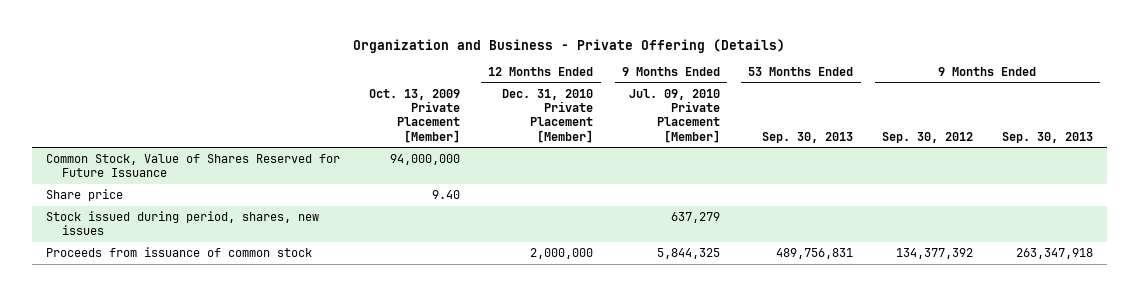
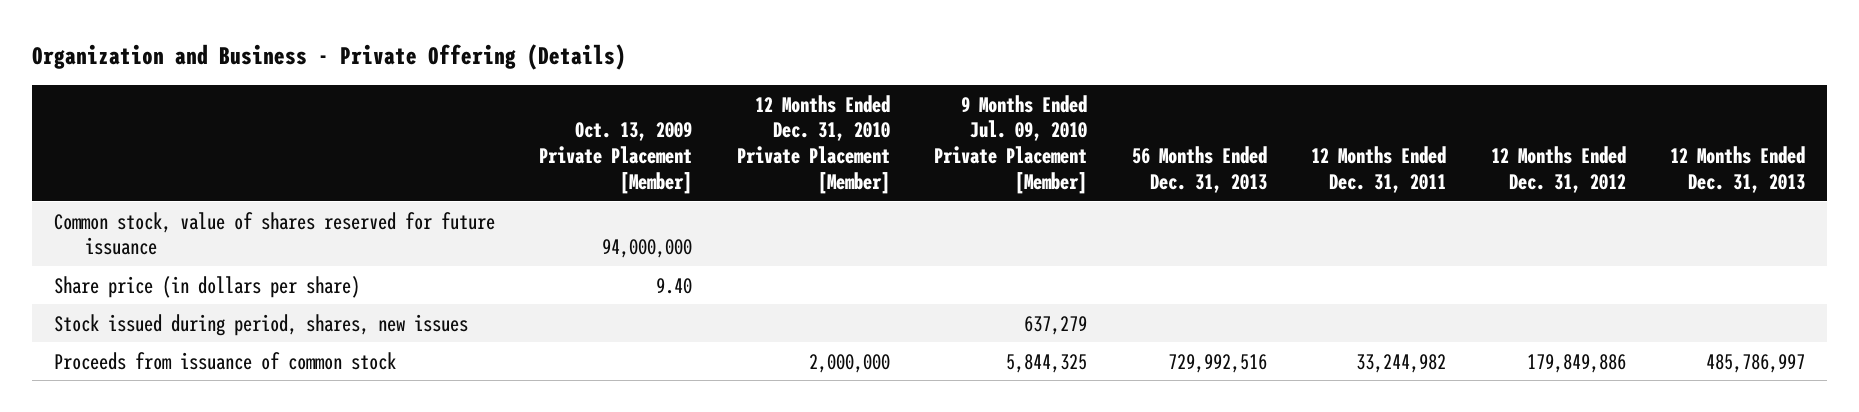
- | Oct. 13, 2009 Private Placement [Member] | 12 Months Ended Dec. 31, 2010 Private Placement [Member] | 9 Months Ended Jul. 09, 2010 Private Placement [Member] | 53 Months Ended Sep. 30, 2013 | 9 Months Ended Sep. 30, 2012 | 9 Months Ended Sep. 30, 2013
+ | Oct. 13, 2009 Private Placement [Member] | 12 Months Ended Dec. 31, 2010 Private Placement [Member] | 9 Months Ended Jul. 09, 2010 Private Placement [Member] | 56 Months Ended Dec. 31, 2013 | 12 Months Ended Dec. 31, 2011 | 12 Months Ended Dec. 31, 2012 | 12 Months Ended Dec. 31, 2013
- Common Stock, Value of Shares Reserved for Future Issuance | 94,000,000 | | | | |
- Share price | 9.40 | | | | |
+ Common stock, value of shares reserved for future issuance | 94,000,000 | | | | | |
+ Share price (in dollars per share) | 9.40 | | | | | |

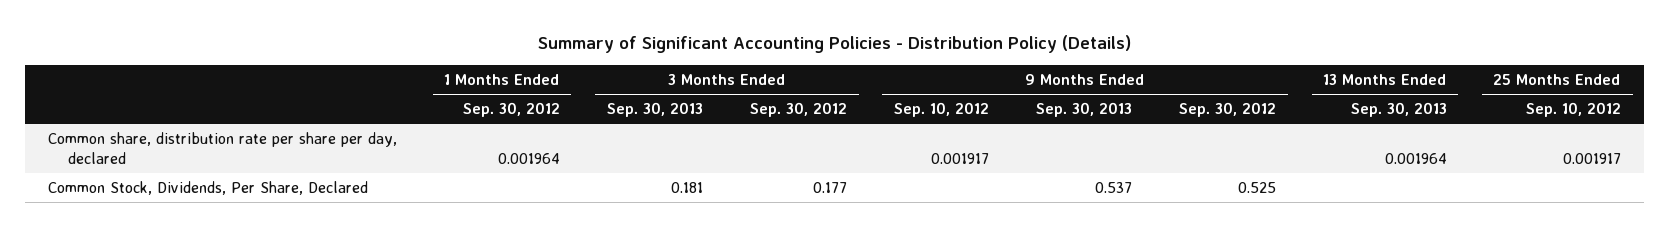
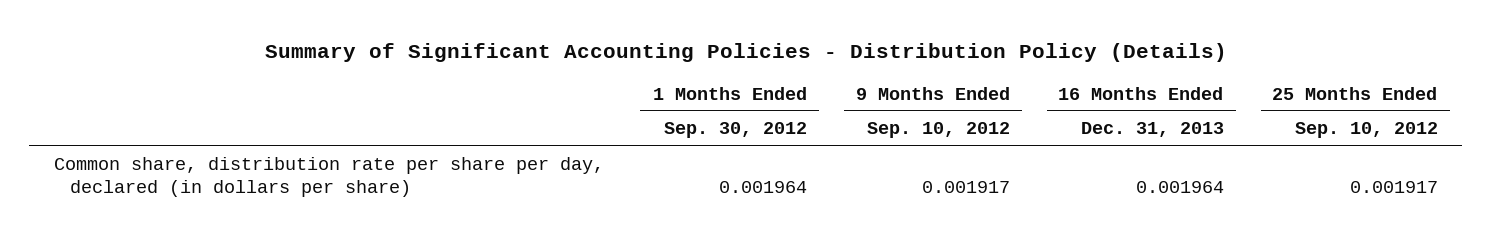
- | 1 Months Ended Sep. 30, 2012 | 3 Months Ended Sep. 30, 2013 | 3 Months Ended Sep. 30, 2012 | 9 Months Ended Sep. 10, 2012 | 9 Months Ended Sep. 30, 2013 | 9 Months Ended Sep. 30, 2012 | 13 Months Ended Sep. 30, 2013 | 25 Months Ended Sep. 10, 2012
+ | 1 Months Ended Sep. 30, 2012 | 9 Months Ended Sep. 10, 2012 | 16 Months Ended Dec. 31, 2013 | 25 Months Ended Sep. 10, 2012
- Common share, distribution rate per share per day, declared | 0.001964 | | | 0.001917 | | | 0.001964 | 0.001917
- Common Stock, Dividends, Per Share, Declared | | 0.181 | 0.177 | | 0.537 | 0.525 | |
+ Common share, distribution rate per share per day, declared (in dollars per share) | 0.001964 | 0.001917 | 0.001964 | 0.001917

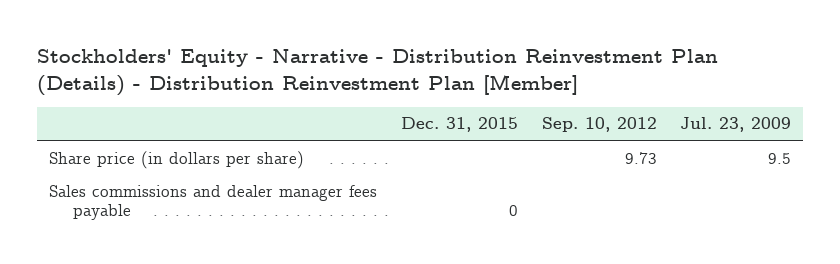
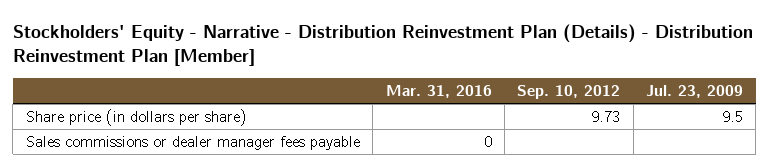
- | Dec. 31, 2015 | Sep. 10, 2012 | Jul. 23, 2009
+ | Mar. 31, 2016 | Sep. 10, 2012 | Jul. 23, 2009
- Sales commissions and dealer manager fees payable | 0 | |
+ Sales commissions or dealer manager fees payable | 0 | |

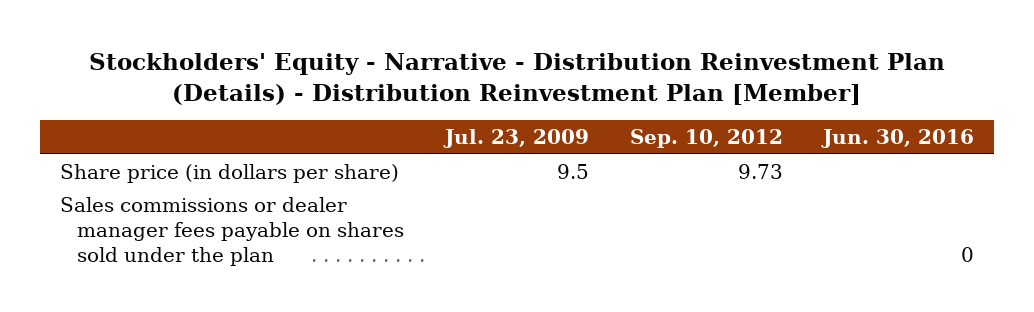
- | Mar. 31, 2016 | Sep. 10, 2012 | Jul. 23, 2009
+ | Jul. 23, 2009 | Sep. 10, 2012 | Jun. 30, 2016
- Sales commissions or dealer manager fees payable | 0 | |
+ Sales commissions or dealer manager fees payable on shares sold under the plan | | | 0

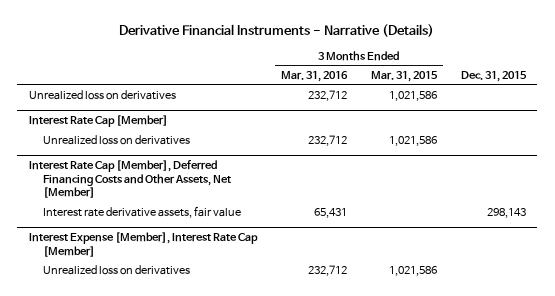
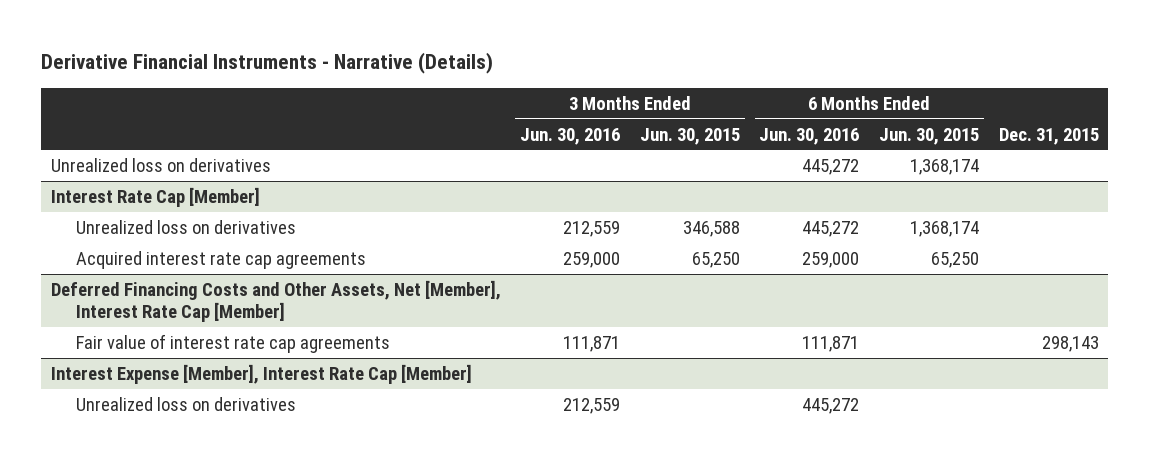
- | 3 Months Ended Mar. 31, 2016 | 3 Months Ended Mar. 31, 2015 | Dec. 31, 2015
+ | 3 Months Ended Jun. 30, 2016 | 3 Months Ended Jun. 30, 2015 | 6 Months Ended Jun. 30, 2016 | 6 Months Ended Jun. 30, 2015 | Dec. 31, 2015
- Interest Rate Cap [Member], Deferred Financing Costs and Other Assets, Net [Member]
- Interest rate derivative assets, fair value | 65,431 | | 298,143
@ Interest Rate Cap [Member]
+ Acquired interest rate cap agreements | 259,000 | 65,250 | 259,000 | 65,250 |
+ Deferred Financing Costs and Other Assets, Net [Member], Interest Rate Cap [Member]
+ Fair value of interest rate cap agreements | 111,871 | | 111,871 | | 298,143

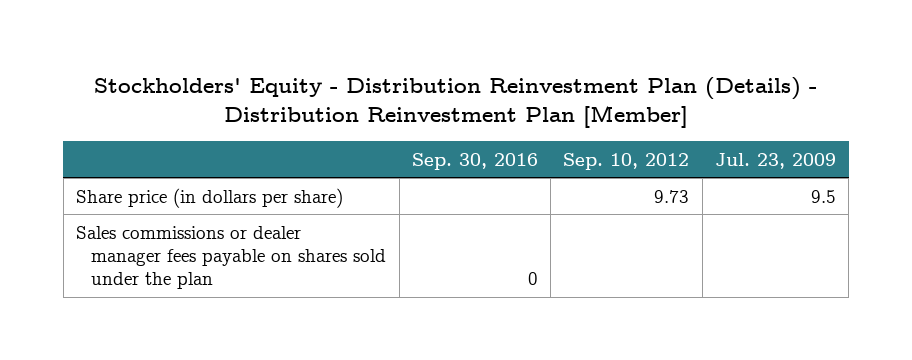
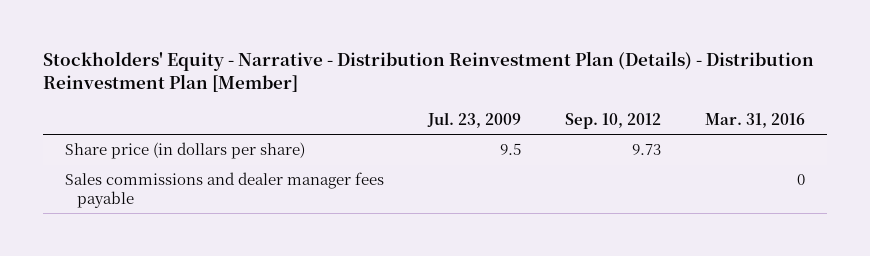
- Stockholders' Equity - Distribution Reinvestment Plan (Details) - Distribution Reinvestment Plan [Member]
+ Stockholders' Equity - Narrative - Distribution Reinvestment Plan (Details) - Distribution Reinvestment Plan [Member]
- | Sep. 30, 2016 | Sep. 10, 2012 | Jul. 23, 2009
+ | Jul. 23, 2009 | Sep. 10, 2012 | Mar. 31, 2016
- Sales commissions or dealer manager fees payable on shares sold under the plan | 0 | |
+ Sales commissions and dealer manager fees payable | | | 0

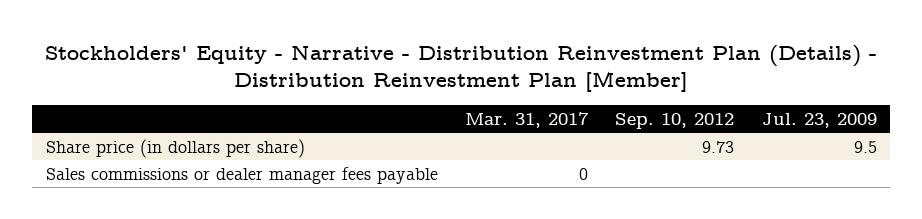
- | Jul. 23, 2009 | Sep. 10, 2012 | Mar. 31, 2016
+ | Mar. 31, 2017 | Sep. 10, 2012 | Jul. 23, 2009
- Sales commissions and dealer manager fees payable | | | 0
+ Sales commissions or dealer manager fees payable | 0 | |

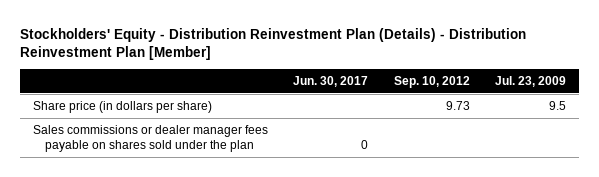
- Stockholders' Equity - Narrative - Distribution Reinvestment Plan (Details) - Distribution Reinvestment Plan [Member]
+ Stockholders' Equity - Distribution Reinvestment Plan (Details) - Distribution Reinvestment Plan [Member]
- | Mar. 31, 2017 | Sep. 10, 2012 | Jul. 23, 2009
+ | Jun. 30, 2017 | Sep. 10, 2012 | Jul. 23, 2009
- Sales commissions or dealer manager fees payable | 0 | |
+ Sales commissions or dealer manager fees payable on shares sold under the plan | 0 | |

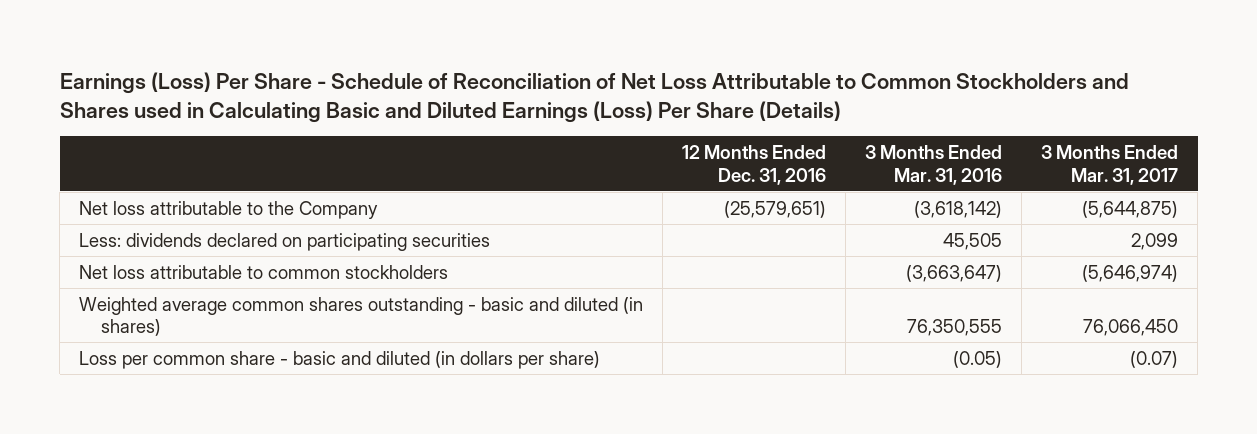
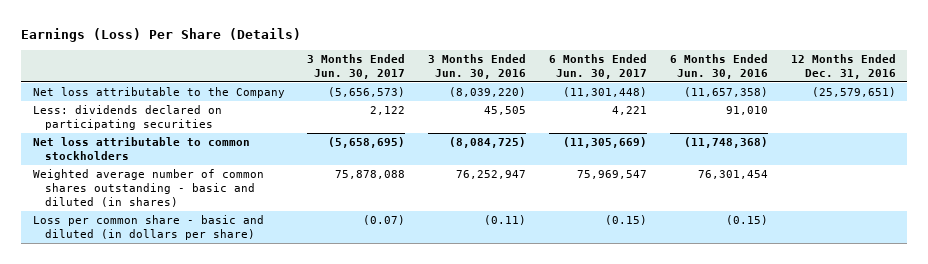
- Earnings (Loss) Per Share - Schedule of Reconciliation of Net Loss Attributable to Common Stockholders and Shares used in Calculating Basic and Diluted Earnings (Loss) Per Share (Details)
+ Earnings (Loss) Per Share (Details)
- | 12 Months Ended Dec. 31, 2016 | 3 Months Ended Mar. 31, 2016 | 3 Months Ended Mar. 31, 2017
+ | 3 Months Ended Jun. 30, 2017 | 3 Months Ended Jun. 30, 2016 | 6 Months Ended Jun. 30, 2017 | 6 Months Ended Jun. 30, 2016 | 12 Months Ended Dec. 31, 2016
- Weighted average common shares outstanding - basic and diluted (in shares) | | 76,350,555 | 76,066,450
+ Weighted average number of common shares outstanding - basic and diluted (in shares) | 75,878,088 | 76,252,947 | 75,969,547 | 76,301,454 |

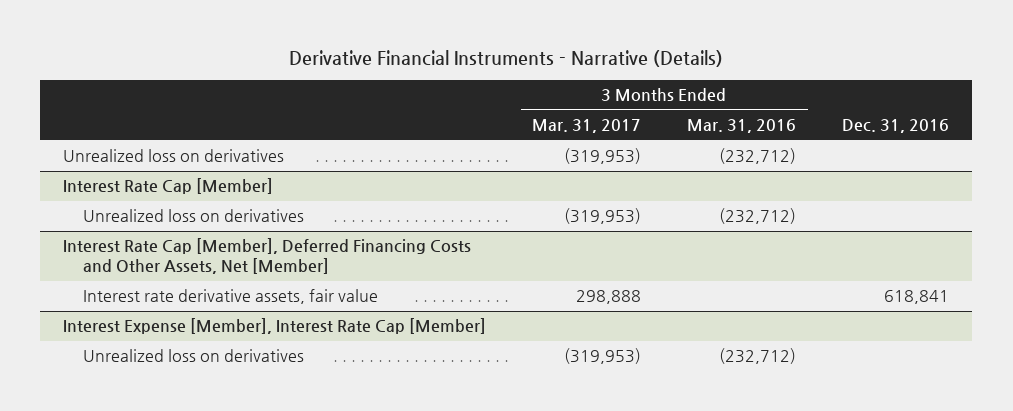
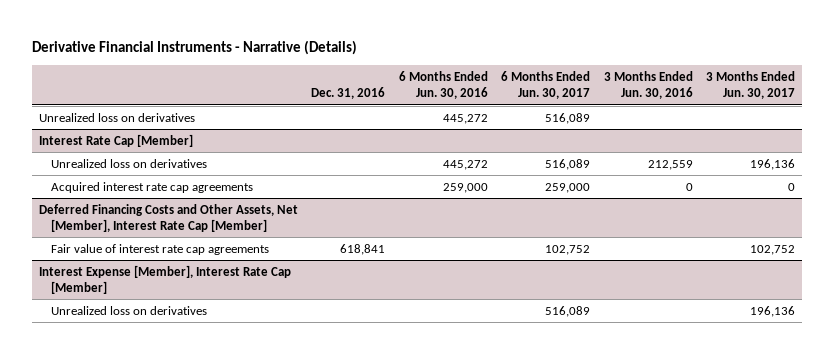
- | 3 Months Ended Mar. 31, 2017 | 3 Months Ended Mar. 31, 2016 | Dec. 31, 2016
+ | Dec. 31, 2016 | 6 Months Ended Jun. 30, 2016 | 6 Months Ended Jun. 30, 2017 | 3 Months Ended Jun. 30, 2016 | 3 Months Ended Jun. 30, 2017
- Interest Rate Cap [Member], Deferred Financing Costs and Other Assets, Net [Member]
- Interest rate derivative assets, fair value | 298,888 | | 618,841
@ Interest Rate Cap [Member]
+ Acquired interest rate cap agreements | | 259,000 | 259,000 | 0 | 0
+ Deferred Financing Costs and Other Assets, Net [Member], Interest Rate Cap [Member]
+ Fair value of interest rate cap agreements | 618,841 | | 102,752 | | 102,752

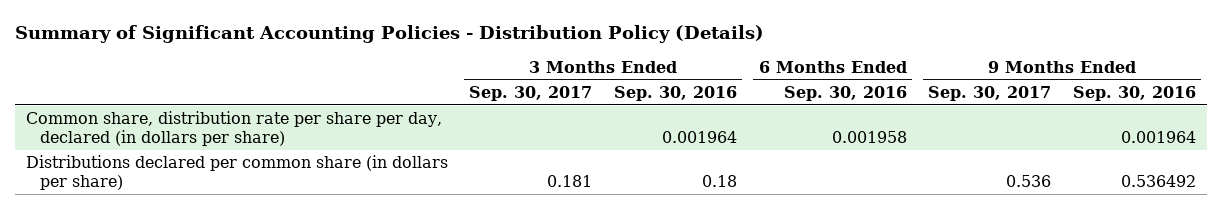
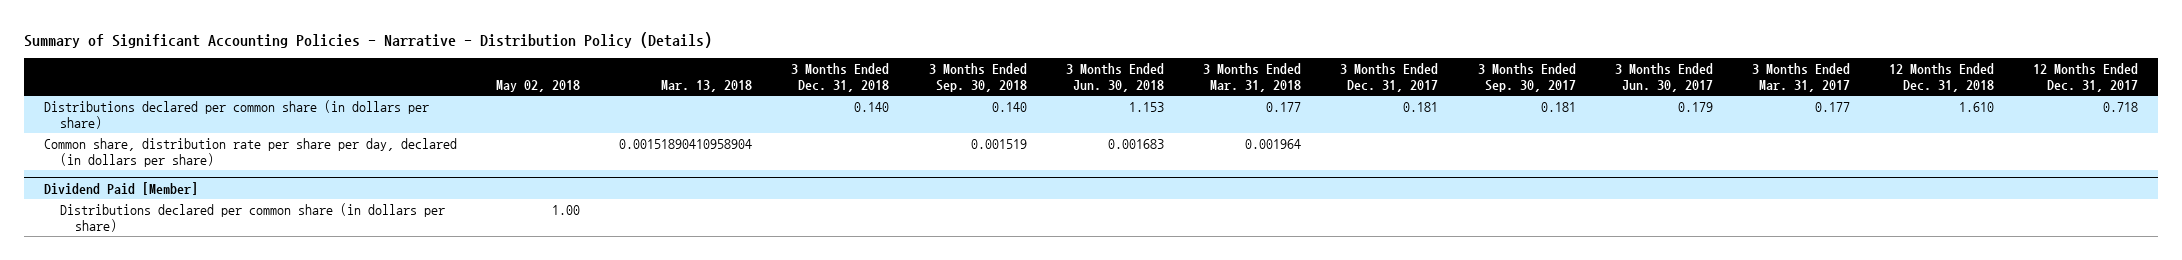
- Summary of Significant Accounting Policies - Distribution Policy (Details)
+ Summary of Significant Accounting Policies - Narrative - Distribution Policy (Details)
- | 3 Months Ended Sep. 30, 2017 | 3 Months Ended Sep. 30, 2016 | 6 Months Ended Sep. 30, 2016 | 9 Months Ended Sep. 30, 2017 | 9 Months Ended Sep. 30, 2016
+ | May 02, 2018 | Mar. 13, 2018 | 3 Months Ended Dec. 31, 2018 | 3 Months Ended Sep. 30, 2018 | 3 Months Ended Jun. 30, 2018 | 3 Months Ended Mar. 31, 2018 | 3 Months Ended Dec. 31, 2017 | 3 Months Ended Sep. 30, 2017 | 3 Months Ended Jun. 30, 2017 | 3 Months Ended Mar. 31, 2017 | 12 Months Ended Dec. 31, 2018 | 12 Months Ended Dec. 31, 2017
moved down: Common share, distribution rate per share per day, declared (in dollars per share) | | 0.00151890410958904 | | 0.001519 | 0.001683 | 0.001964 | | | | | |
+ Dividend Paid [Member]
+ Distributions declared per common share (in dollars per share) | 1.00 | | | | | | | | | | |

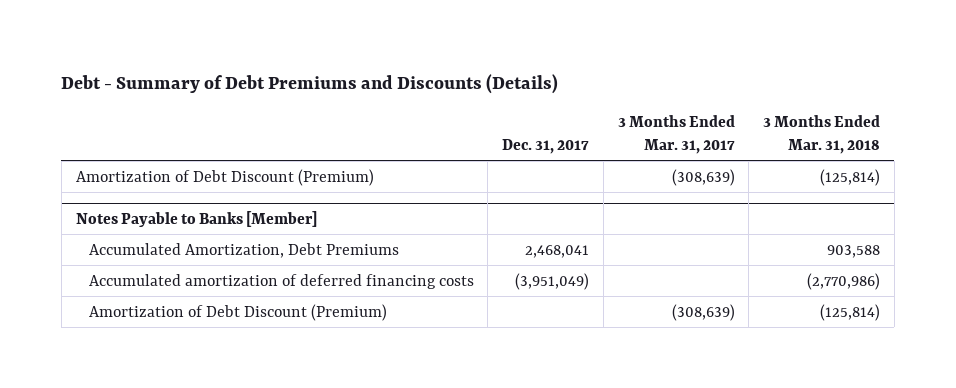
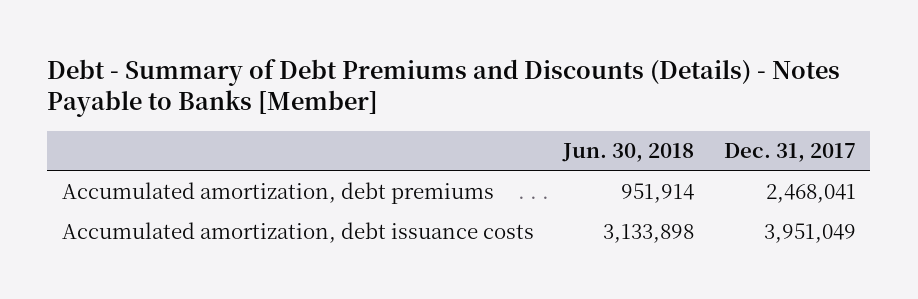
- Debt - Summary of Debt Premiums and Discounts (Details)
+ Debt - Summary of Debt Premiums and Discounts (Details) - Notes Payable to Banks [Member]
- | Dec. 31, 2017 | 3 Months Ended Mar. 31, 2017 | 3 Months Ended Mar. 31, 2018
+ | Jun. 30, 2018 | Dec. 31, 2017
- Amortization of Debt Discount (Premium) | | (308,639) | (125,814)
- Notes Payable to Banks [Member]
- Accumulated Amortization, Debt Premiums | 2,468,041 | | 903,588
- Accumulated amortization of deferred financing costs | (3,951,049) | | (2,770,986)
- Amortization of Debt Discount (Premium) | | (308,639) | (125,814)
+ Accumulated amortization, debt premiums | 951,914 | 2,468,041
+ Accumulated amortization, debt issuance costs | 3,133,898 | 3,951,049

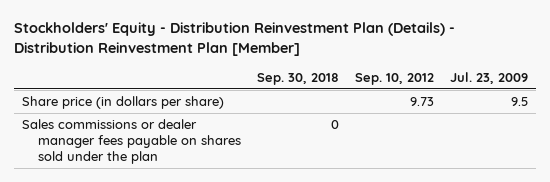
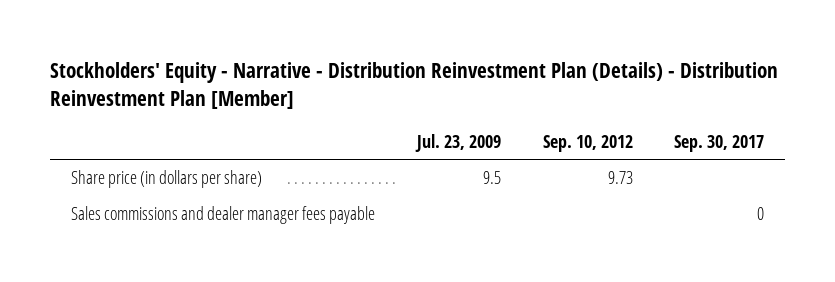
- Stockholders' Equity - Distribution Reinvestment Plan (Details) - Distribution Reinvestment Plan [Member]
+ Stockholders' Equity - Narrative - Distribution Reinvestment Plan (Details) - Distribution Reinvestment Plan [Member]
- | Sep. 30, 2018 | Sep. 10, 2012 | Jul. 23, 2009
+ | Jul. 23, 2009 | Sep. 10, 2012 | Sep. 30, 2017
- Sales commissions or dealer manager fees payable on shares sold under the plan | 0 | |
+ Sales commissions and dealer manager fees payable | | | 0

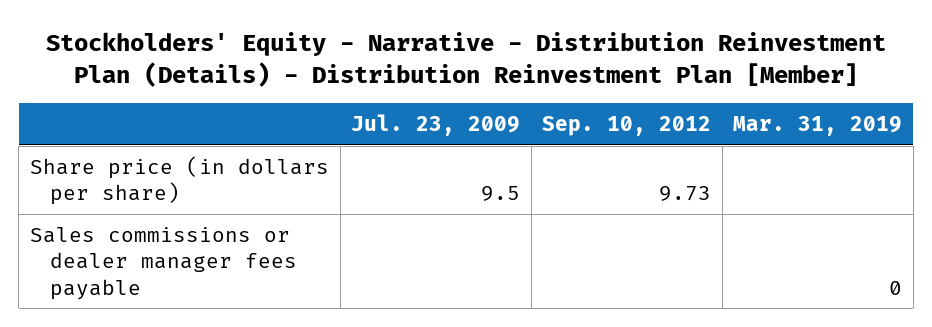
- | Jul. 23, 2009 | Sep. 10, 2012 | Sep. 30, 2017
+ | Jul. 23, 2009 | Sep. 10, 2012 | Mar. 31, 2019
- Sales commissions and dealer manager fees payable | | | 0
+ Sales commissions or dealer manager fees payable | | | 0

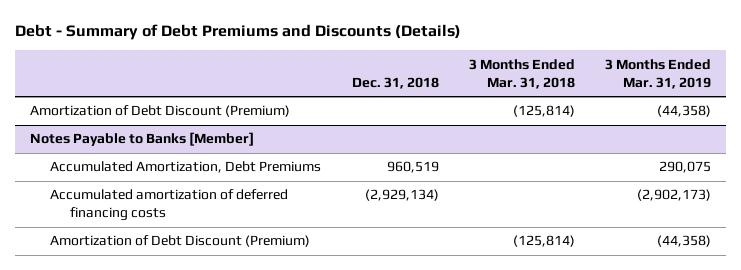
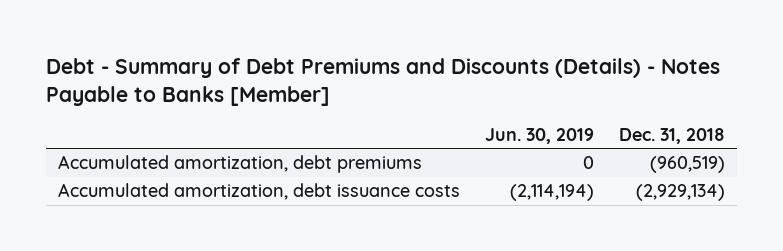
- Debt - Summary of Debt Premiums and Discounts (Details)
+ Debt - Summary of Debt Premiums and Discounts (Details) - Notes Payable to Banks [Member]
- | Dec. 31, 2018 | 3 Months Ended Mar. 31, 2018 | 3 Months Ended Mar. 31, 2019
+ | Jun. 30, 2019 | Dec. 31, 2018
- Amortization of Debt Discount (Premium) | | (125,814) | (44,358)
- Notes Payable to Banks [Member]
- Accumulated Amortization, Debt Premiums | 960,519 | | 290,075
- Accumulated amortization of deferred financing costs | (2,929,134) | | (2,902,173)
- Amortization of Debt Discount (Premium) | | (125,814) | (44,358)
+ Accumulated amortization, debt premiums | 0 | (960,519)
+ Accumulated amortization, debt issuance costs | (2,114,194) | (2,929,134)

